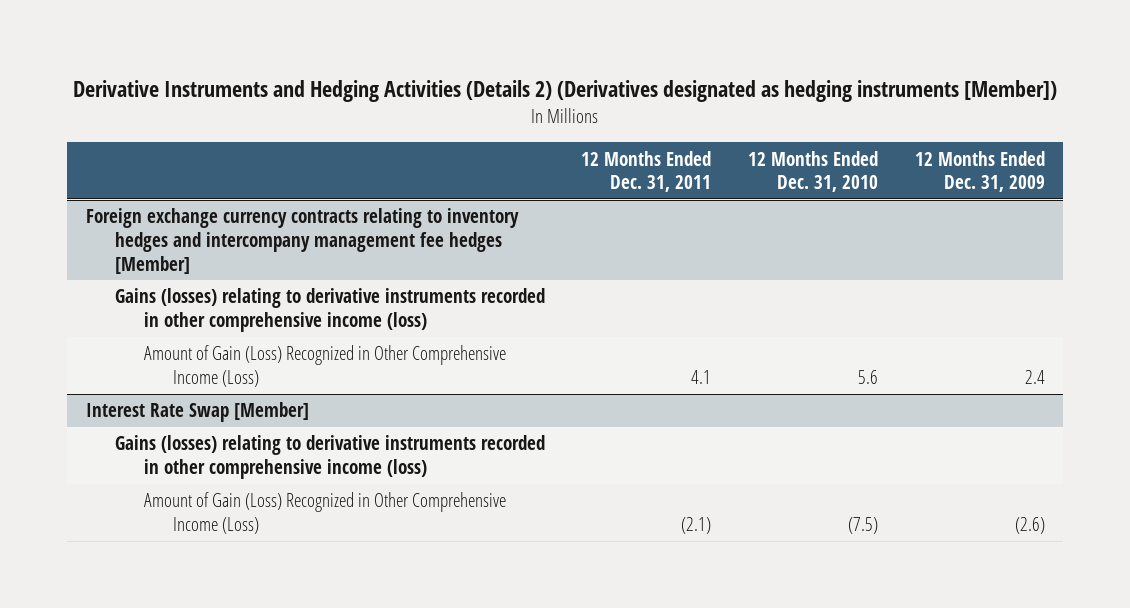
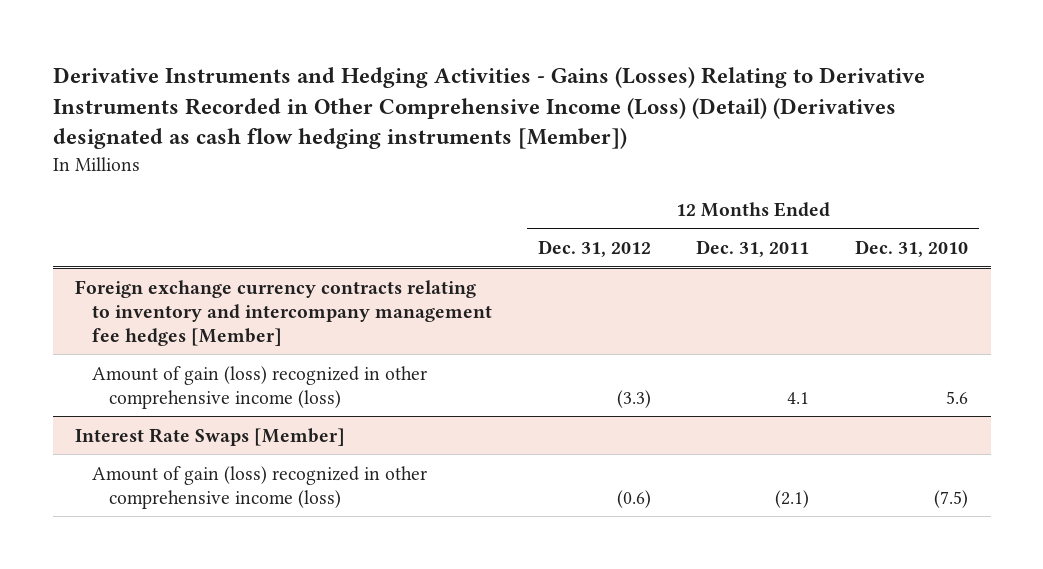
- Derivative Instruments and Hedging Activities (Details 2) (Derivatives designated as hedging instruments [Member])
+ Derivative Instruments and Hedging Activities - Gains (Losses) Relating to Derivative Instruments Recorded in Other Comprehensive Income (Loss) (Detail) (Derivatives designated as cash flow hedging instruments [Member])
- | 12 Months Ended Dec. 31, 2011 | 12 Months Ended Dec. 31, 2010 | 12 Months Ended Dec. 31, 2009
+ | 12 Months Ended Dec. 31, 2012 | 12 Months Ended Dec. 31, 2011 | 12 Months Ended Dec. 31, 2010
- Foreign exchange currency contracts relating to inventory hedges and intercompany management fee hedges [Member]
- Gains (losses) relating to derivative instruments recorded in other comprehensive income (loss)
- Amount of Gain (Loss) Recognized in Other Comprehensive Income (Loss) | 4.1 | 5.6 | 2.4
- Interest Rate Swap [Member]
- Gains (losses) relating to derivative instruments recorded in other comprehensive income (loss)
- Amount of Gain (Loss) Recognized in Other Comprehensive Income (Loss) | (2.1) | (7.5) | (2.6)
+ Foreign exchange currency contracts relating to inventory and intercompany management fee hedges [Member]
+ Amount of gain (loss) recognized in other comprehensive income (loss) | (3.3) | 4.1 | 5.6
+ Interest Rate Swaps [Member]
+ Amount of gain (loss) recognized in other comprehensive income (loss) | (0.6) | (2.1) | (7.5)

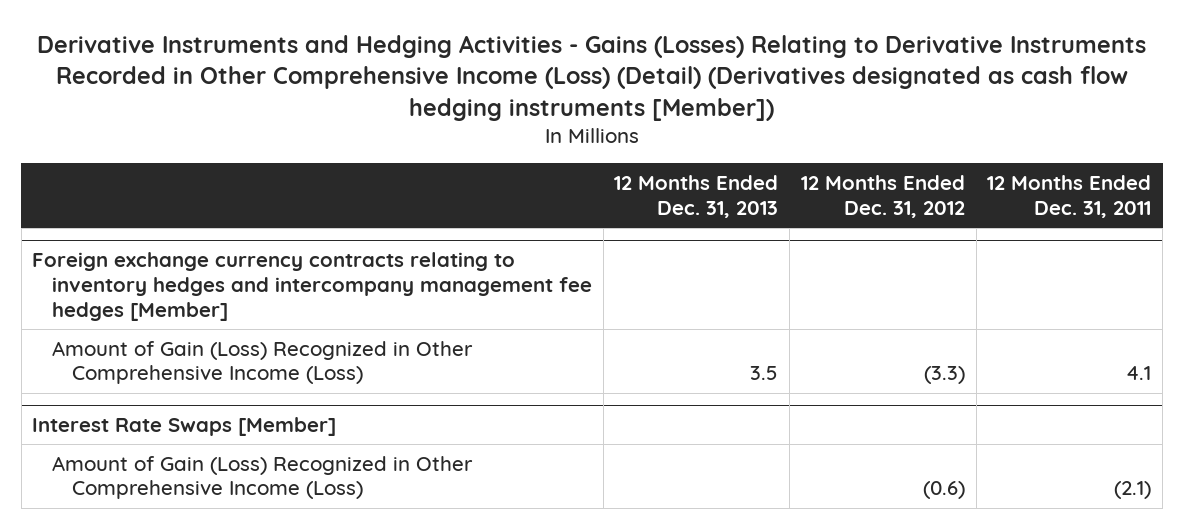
- | 12 Months Ended Dec. 31, 2012 | 12 Months Ended Dec. 31, 2011 | 12 Months Ended Dec. 31, 2010
+ | 12 Months Ended Dec. 31, 2013 | 12 Months Ended Dec. 31, 2012 | 12 Months Ended Dec. 31, 2011
- Foreign exchange currency contracts relating to inventory and intercompany management fee hedges [Member]
- Amount of gain (loss) recognized in other comprehensive income (loss) | (3.3) | 4.1 | 5.6
+ Foreign exchange currency contracts relating to inventory hedges and intercompany management fee hedges [Member]
+ Amount of Gain (Loss) Recognized in Other Comprehensive Income (Loss) | 3.5 | (3.3) | 4.1
@ Interest Rate Swaps [Member]
- Amount of gain (loss) recognized in other comprehensive income (loss) | (0.6) | (2.1) | (7.5)
+ Amount of Gain (Loss) Recognized in Other Comprehensive Income (Loss) | | (0.6) | (2.1)

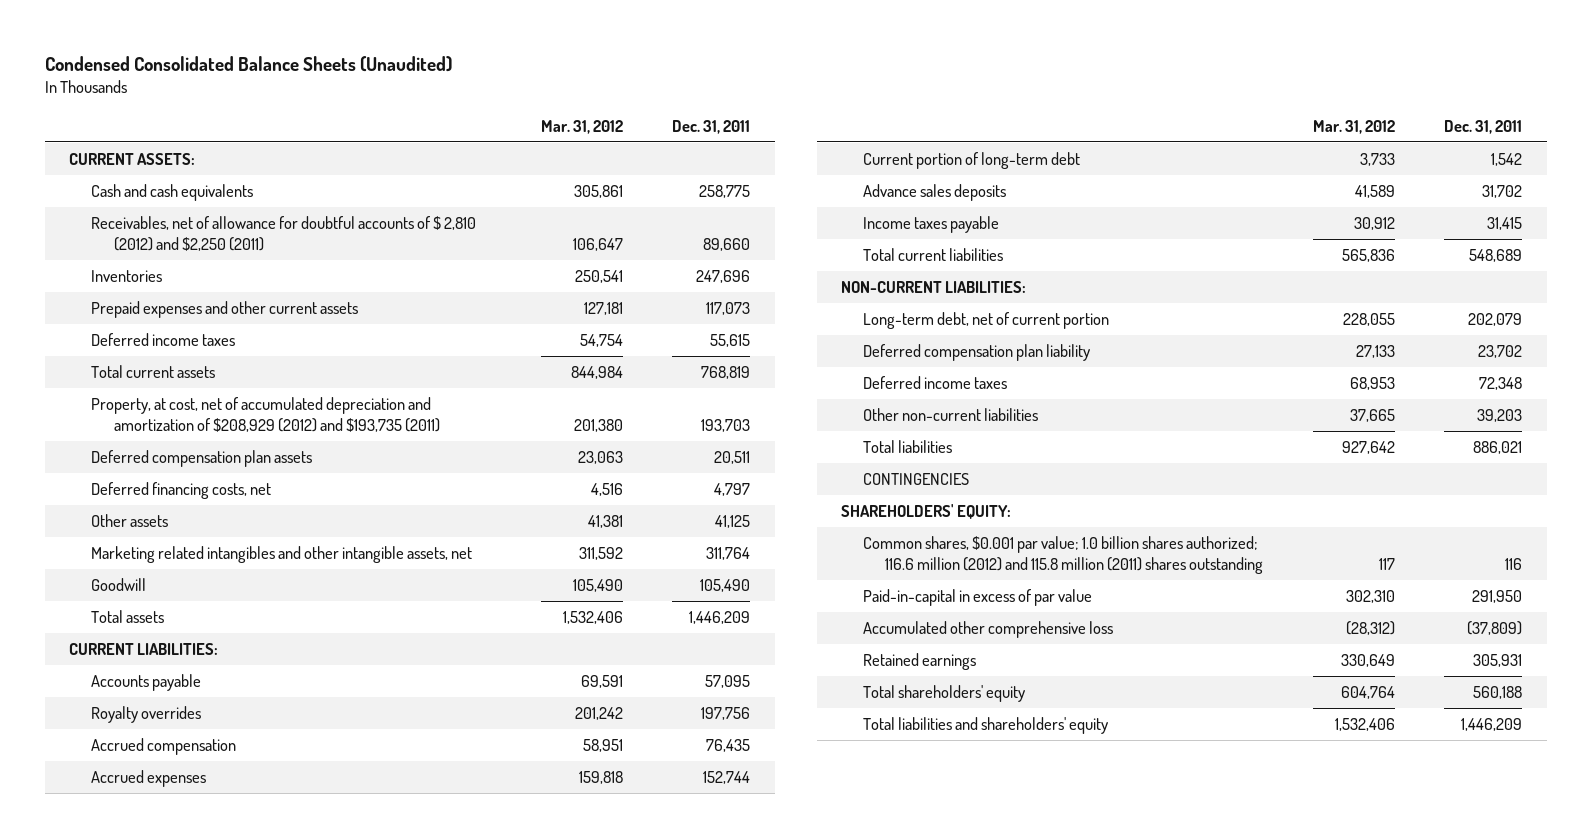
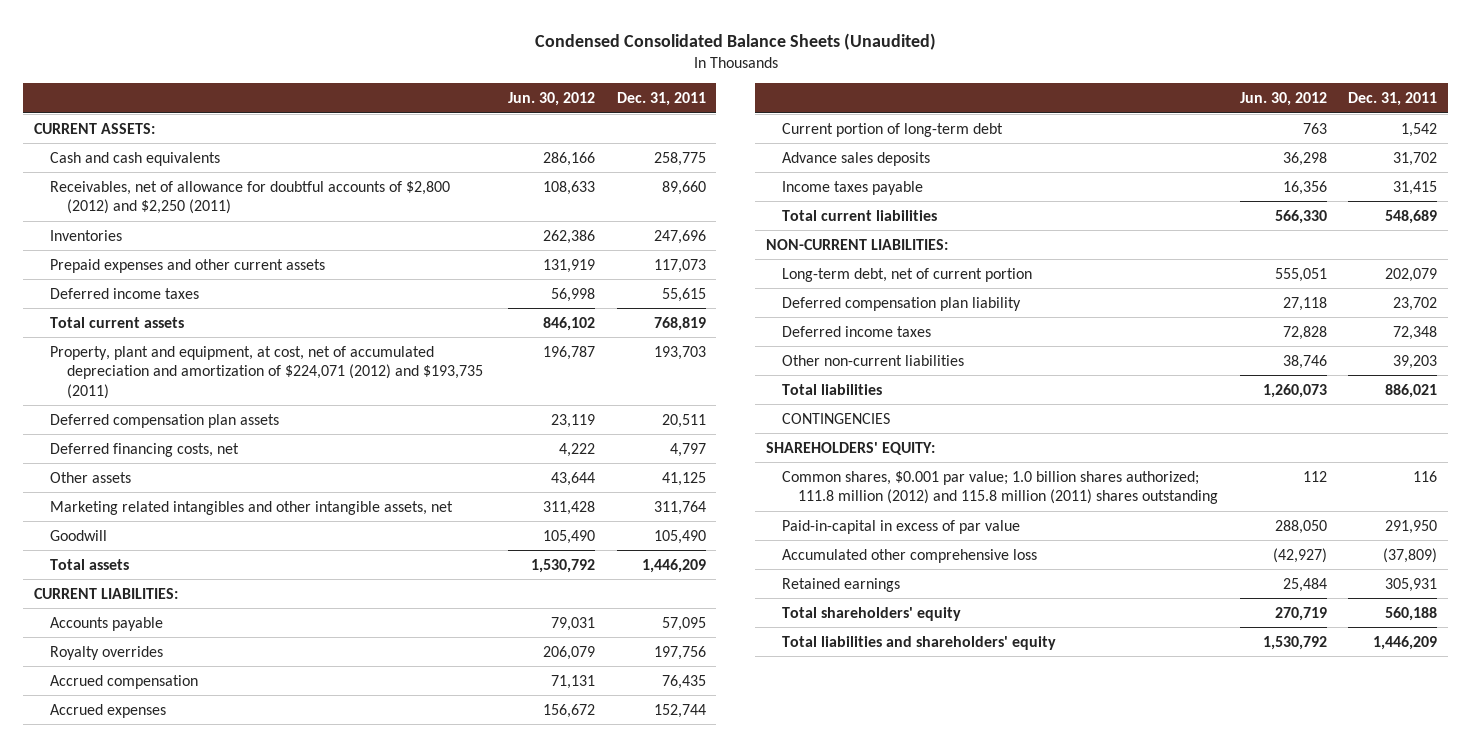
- | Mar. 31, 2012 | Dec. 31, 2011
+ | Jun. 30, 2012 | Dec. 31, 2011
- Receivables, net of allowance for doubtful accounts of $ 2,810 (2012) and $2,250 (2011) | 106,647 | 89,660
+ Receivables, net of allowance for doubtful accounts of $2,800 (2012) and $2,250 (2011) | 108,633 | 89,660
- Property, at cost, net of accumulated depreciation and amortization of $208,929 (2012) and $193,735 (2011) | 201,380 | 193,703
+ Property, plant and equipment, at cost, net of accumulated depreciation and amortization of $224,071 (2012) and $193,735 (2011) | 196,787 | 193,703
- Common shares, $0.001 par value; 1.0 billion shares authorized; 116.6 million (2012) and 115.8 million (2011) shares outstanding | 117 | 116
+ Common shares, $0.001 par value; 1.0 billion shares authorized; 111.8 million (2012) and 115.8 million (2011) shares outstanding | 112 | 116

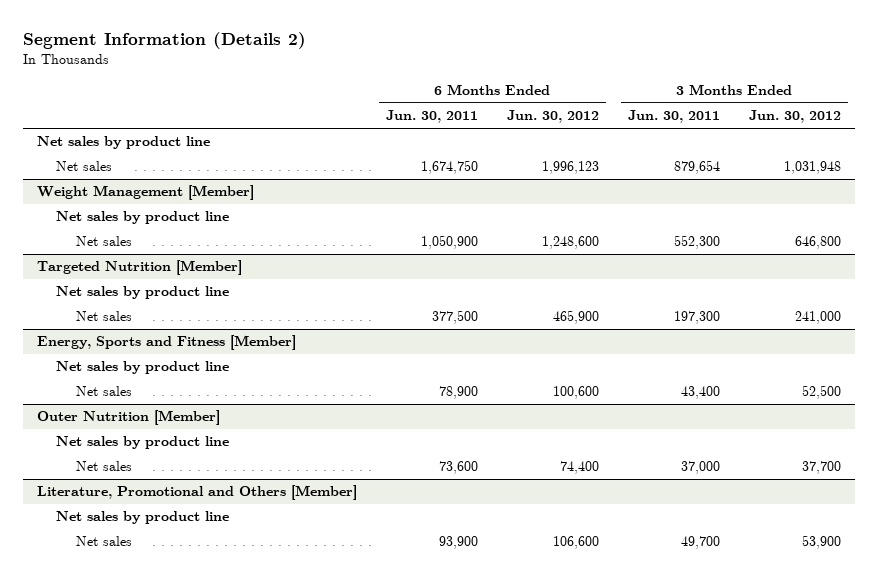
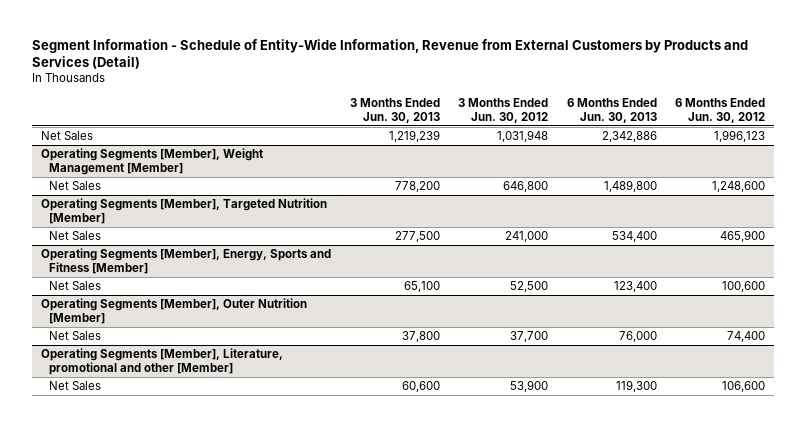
- Segment Information (Details 2)
+ Segment Information - Schedule of Entity-Wide Information, Revenue from External Customers by Products and Services (Detail)
- | 6 Months Ended Jun. 30, 2011 | 6 Months Ended Jun. 30, 2012 | 3 Months Ended Jun. 30, 2011 | 3 Months Ended Jun. 30, 2012
+ | 3 Months Ended Jun. 30, 2013 | 3 Months Ended Jun. 30, 2012 | 6 Months Ended Jun. 30, 2013 | 6 Months Ended Jun. 30, 2012
- Net sales by product line
- Net sales | 1,674,750 | 1,996,123 | 879,654 | 1,031,948
- Weight Management [Member]
- Net sales by product line
- Net sales | 1,050,900 | 1,248,600 | 552,300 | 646,800
- Targeted Nutrition [Member]
- Net sales by product line
- Net sales | 377,500 | 465,900 | 197,300 | 241,000
- Energy, Sports and Fitness [Member]
- Net sales by product line
- Net sales | 78,900 | 100,600 | 43,400 | 52,500
- Outer Nutrition [Member]
- Net sales by product line
- Net sales | 73,600 | 74,400 | 37,000 | 37,700
- Literature, Promotional and Others [Member]
- Net sales by product line
- Net sales | 93,900 | 106,600 | 49,700 | 53,900
+ Net Sales | 1,219,239 | 1,031,948 | 2,342,886 | 1,996,123
+ Operating Segments [Member], Weight Management [Member]
+ Net Sales | 778,200 | 646,800 | 1,489,800 | 1,248,600
+ Operating Segments [Member], Targeted Nutrition [Member]
+ Net Sales | 277,500 | 241,000 | 534,400 | 465,900
+ Operating Segments [Member], Energy, Sports and Fitness [Member]
+ Net Sales | 65,100 | 52,500 | 123,400 | 100,600
+ Operating Segments [Member], Outer Nutrition [Member]
+ Net Sales | 37,800 | 37,700 | 76,000 | 74,400
+ Operating Segments [Member], Literature, promotional and other [Member]
+ Net Sales | 60,600 | 53,900 | 119,300 | 106,600

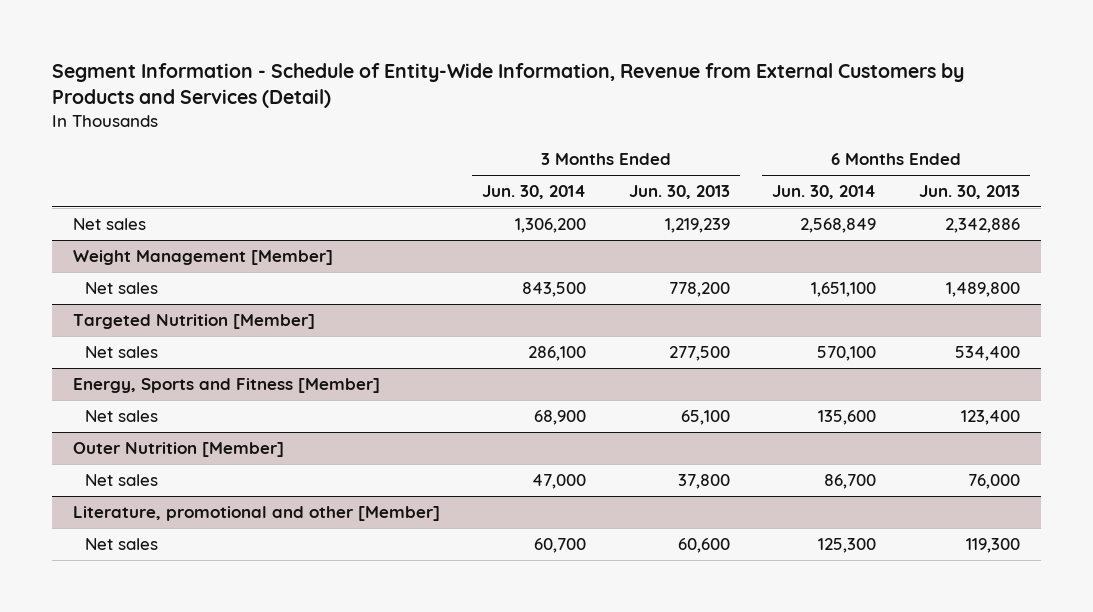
- | 3 Months Ended Jun. 30, 2013 | 3 Months Ended Jun. 30, 2012 | 6 Months Ended Jun. 30, 2013 | 6 Months Ended Jun. 30, 2012
+ | 3 Months Ended Jun. 30, 2014 | 3 Months Ended Jun. 30, 2013 | 6 Months Ended Jun. 30, 2014 | 6 Months Ended Jun. 30, 2013
- Net Sales | 1,219,239 | 1,031,948 | 2,342,886 | 1,996,123
- Operating Segments [Member], Weight Management [Member]
- Net Sales | 778,200 | 646,800 | 1,489,800 | 1,248,600
- Operating Segments [Member], Targeted Nutrition [Member]
- Net Sales | 277,500 | 241,000 | 534,400 | 465,900
- Operating Segments [Member], Energy, Sports and Fitness [Member]
- Net Sales | 65,100 | 52,500 | 123,400 | 100,600
- Operating Segments [Member], Outer Nutrition [Member]
- Net Sales | 37,800 | 37,700 | 76,000 | 74,400
- Operating Segments [Member], Literature, promotional and other [Member]
- Net Sales | 60,600 | 53,900 | 119,300 | 106,600
+ Net sales | 1,306,200 | 1,219,239 | 2,568,849 | 2,342,886
+ Weight Management [Member]
+ Net sales | 843,500 | 778,200 | 1,651,100 | 1,489,800
+ Targeted Nutrition [Member]
+ Net sales | 286,100 | 277,500 | 570,100 | 534,400
+ Energy, Sports and Fitness [Member]
+ Net sales | 68,900 | 65,100 | 135,600 | 123,400
+ Outer Nutrition [Member]
+ Net sales | 47,000 | 37,800 | 86,700 | 76,000
+ Literature, promotional and other [Member]
+ Net sales | 60,700 | 60,600 | 125,300 | 119,300

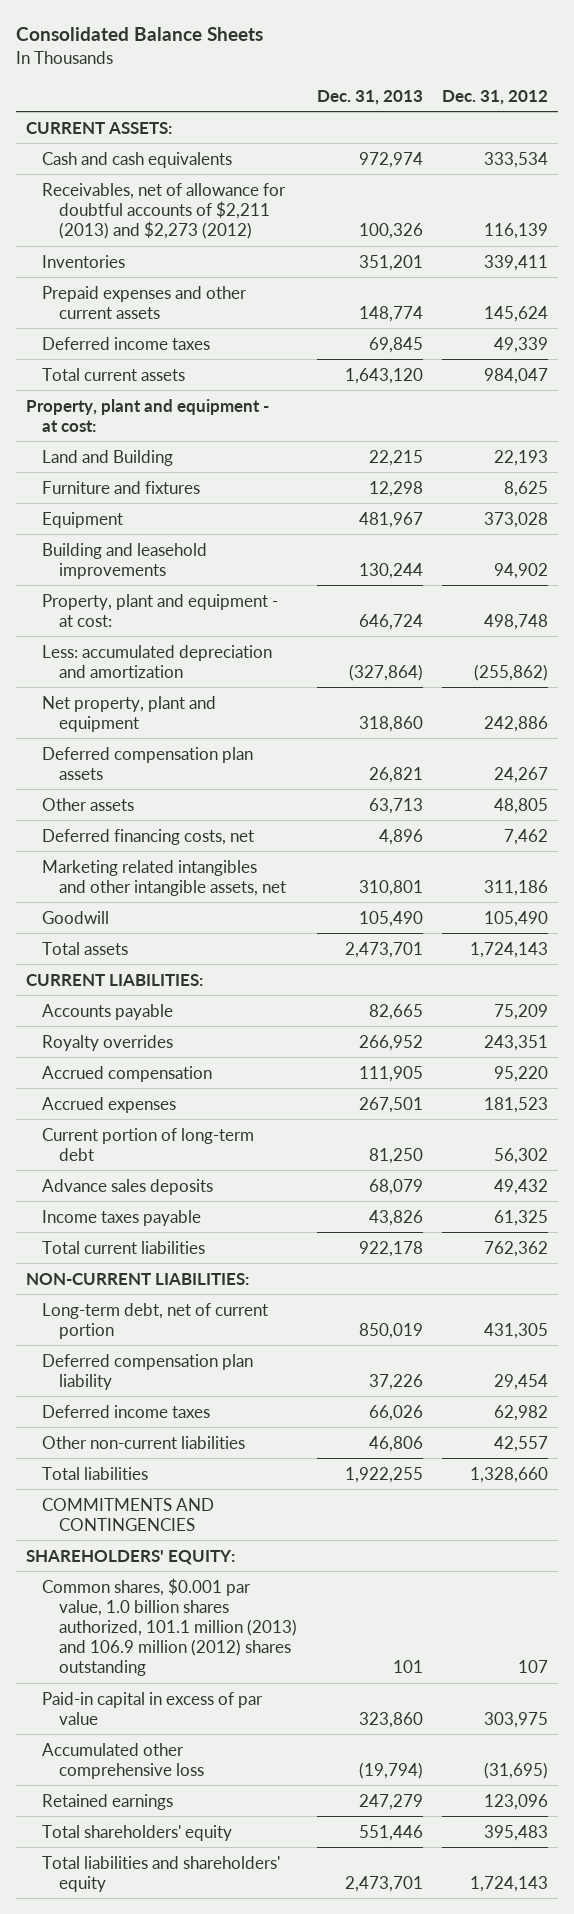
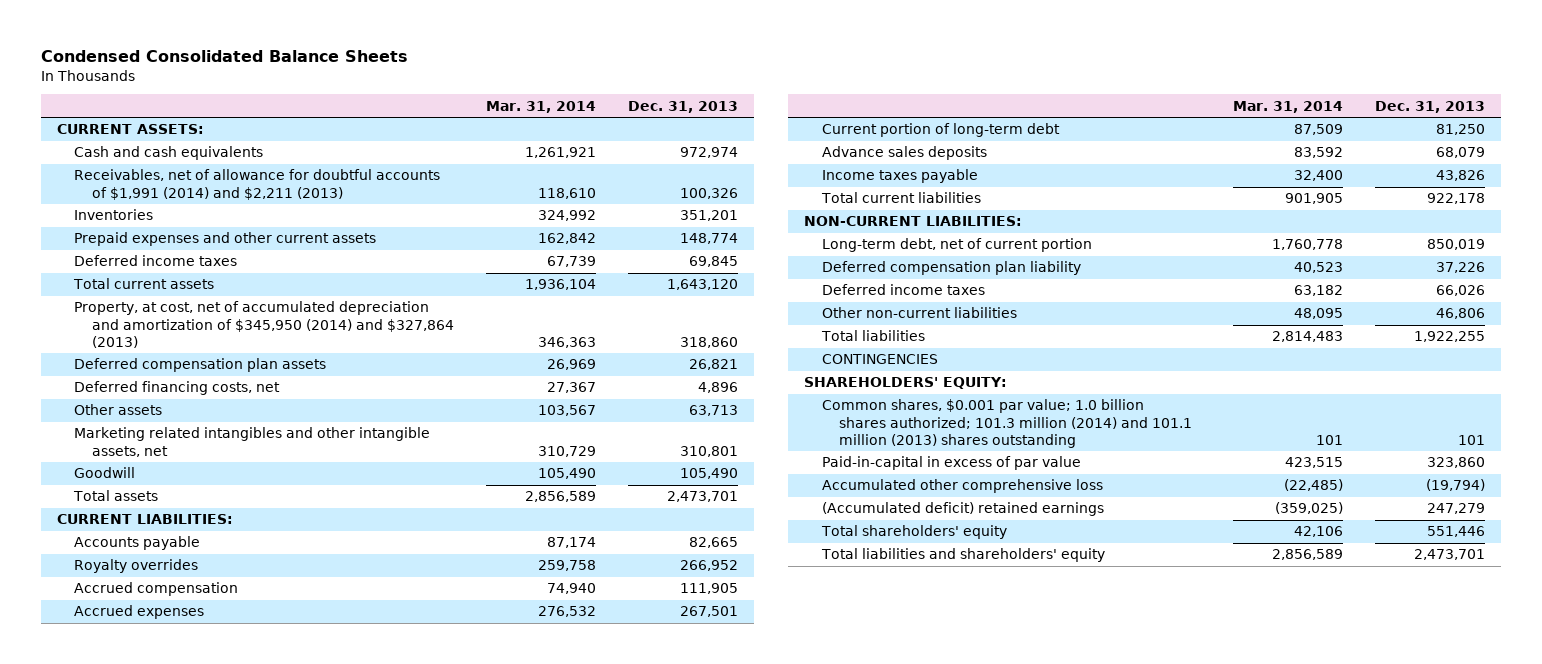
- Consolidated Balance Sheets
+ Condensed Consolidated Balance Sheets
- | Dec. 31, 2013 | Dec. 31, 2012
+ | Mar. 31, 2014 | Dec. 31, 2013
- Receivables, net of allowance for doubtful accounts of $2,211 (2013) and $2,273 (2012) | 100,326 | 116,139
+ Receivables, net of allowance for doubtful accounts of $1,991 (2014) and $2,211 (2013) | 118,610 | 100,326
- Property, plant and equipment - at cost:
- Land and Building | 22,215 | 22,193
- Furniture and fixtures | 12,298 | 8,625
- Equipment | 481,967 | 373,028
- Building and leasehold improvements | 130,244 | 94,902
- Property, plant and equipment - at cost: | 646,724 | 498,748
- Less: accumulated depreciation and amortization | (327,864) | (255,862)
- Net property, plant and equipment | 318,860 | 242,886
+ Property, at cost, net of accumulated depreciation and amortization of $345,950 (2014) and $327,864 (2013) | 346,363 | 318,860
moved down: Other assets | 103,567 | 63,713
- COMMITMENTS AND CONTINGENCIES
+ CONTINGENCIES
- Common shares, $0.001 par value, 1.0 billion shares authorized, 101.1 million (2013) and 106.9 million (2012) shares outstanding | 101 | 107
- Paid-in capital in excess of par value | 323,860 | 303,975
+ Common shares, $0.001 par value; 1.0 billion shares authorized; 101.3 million (2014) and 101.1 million (2013) shares outstanding | 101 | 101
+ Paid-in-capital in excess of par value | 423,515 | 323,860
- Retained earnings | 247,279 | 123,096
+ (Accumulated deficit) retained earnings | (359,025) | 247,279

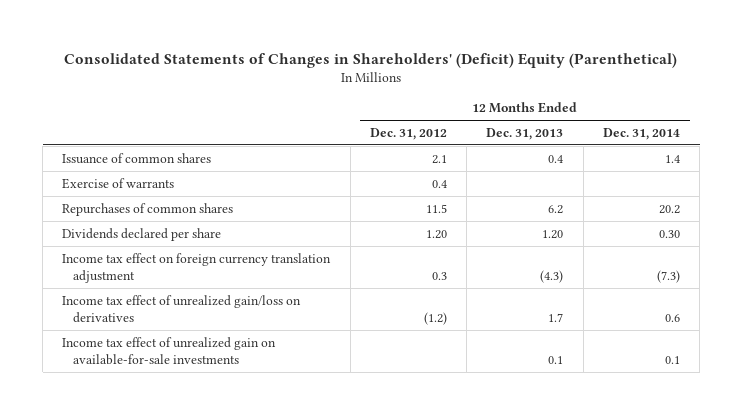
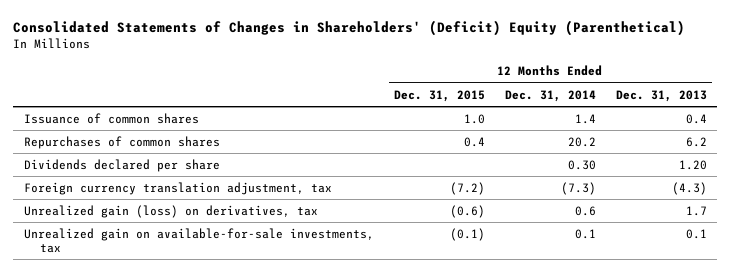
- | 12 Months Ended Dec. 31, 2012 | 12 Months Ended Dec. 31, 2013 | 12 Months Ended Dec. 31, 2014
+ | 12 Months Ended Dec. 31, 2015 | 12 Months Ended Dec. 31, 2014 | 12 Months Ended Dec. 31, 2013
- Exercise of warrants | 0.4 | |
- Income tax effect on foreign currency translation adjustment | 0.3 | (4.3) | (7.3)
- Income tax effect of unrealized gain/loss on derivatives | (1.2) | 1.7 | 0.6
- Income tax effect of unrealized gain on available-for-sale investments | | 0.1 | 0.1
+ Foreign currency translation adjustment, tax | (7.2) | (7.3) | (4.3)
+ Unrealized gain (loss) on derivatives, tax | (0.6) | 0.6 | 1.7
+ Unrealized gain on available-for-sale investments, tax | (0.1) | 0.1 | 0.1

